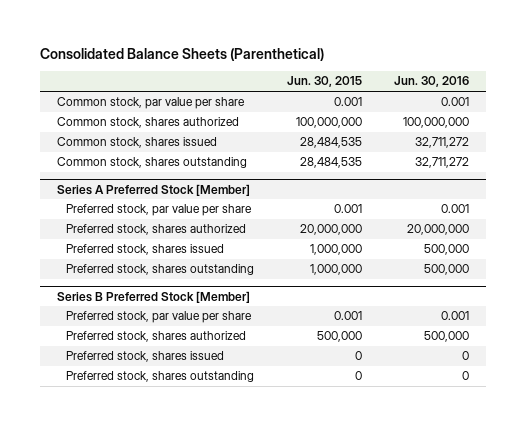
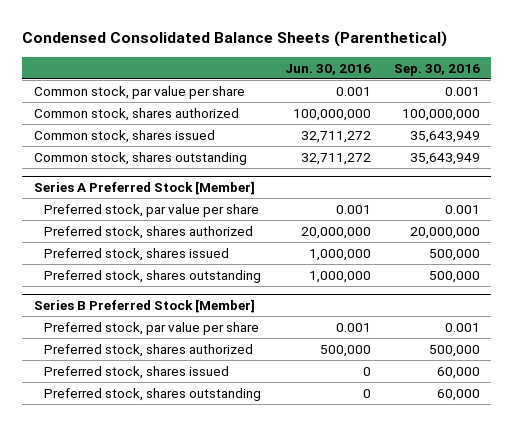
- Consolidated Balance Sheets (Parenthetical)
+ Condensed Consolidated Balance Sheets (Parenthetical)
- | Jun. 30, 2015 | Jun. 30, 2016
+ | Jun. 30, 2016 | Sep. 30, 2016
@ Series A Preferred Stock [Member]
- Preferred stock, shares issued | 1,000,000 | 500,000
- Preferred stock, shares outstanding | 1,000,000 | 500,000
+ Preferred stock, shares issued | 1,000,000 | 500,000
+ Preferred stock, shares outstanding | 1,000,000 | 500,000

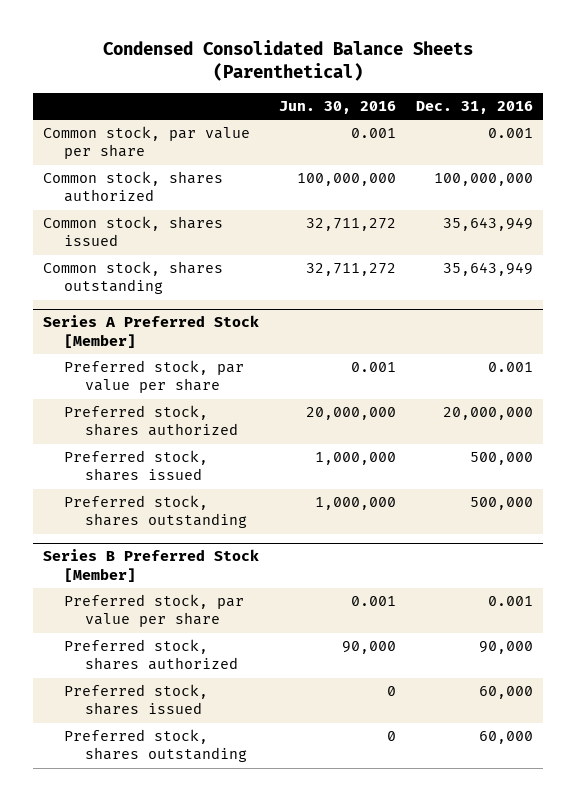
- | Jun. 30, 2016 | Sep. 30, 2016
+ | Jun. 30, 2016 | Dec. 31, 2016
@ Series B Preferred Stock [Member]
- Preferred stock, shares authorized | 500,000 | 500,000
+ Preferred stock, shares authorized | 90,000 | 90,000

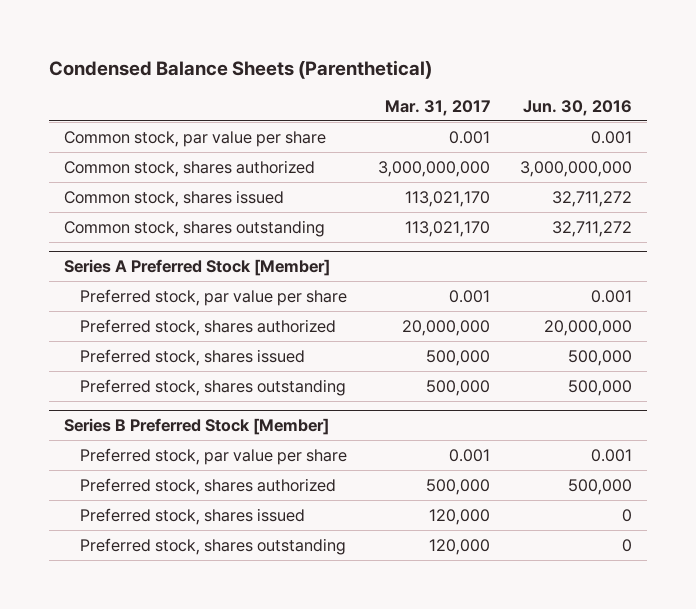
- Condensed Consolidated Balance Sheets (Parenthetical)
+ Condensed Balance Sheets (Parenthetical)
- | Jun. 30, 2016 | Dec. 31, 2016
+ | Mar. 31, 2017 | Jun. 30, 2016
- Common stock, shares authorized | 100,000,000 | 100,000,000
+ Common stock, shares authorized | 3,000,000,000 | 3,000,000,000
@ Series A Preferred Stock [Member]
- Preferred stock, shares issued | 1,000,000 | 500,000
- Preferred stock, shares outstanding | 1,000,000 | 500,000
+ Preferred stock, shares issued | 500,000 | 500,000
+ Preferred stock, shares outstanding | 500,000 | 500,000
@ Series B Preferred Stock [Member]
- Preferred stock, shares authorized | 90,000 | 90,000
+ Preferred stock, shares authorized | 500,000 | 500,000

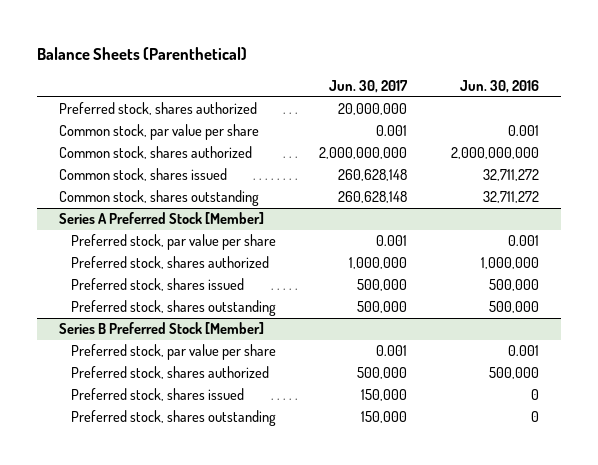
- Condensed Balance Sheets (Parenthetical)
+ Balance Sheets (Parenthetical)
- | Mar. 31, 2017 | Jun. 30, 2016
+ | Jun. 30, 2017 | Jun. 30, 2016
+ Preferred stock, shares authorized | 20,000,000 |
- Common stock, shares authorized | 3,000,000,000 | 3,000,000,000
+ Common stock, shares authorized | 2,000,000,000 | 2,000,000,000
@ Series A Preferred Stock [Member]
- Preferred stock, shares authorized | 20,000,000 | 20,000,000
+ Preferred stock, shares authorized | 1,000,000 | 1,000,000

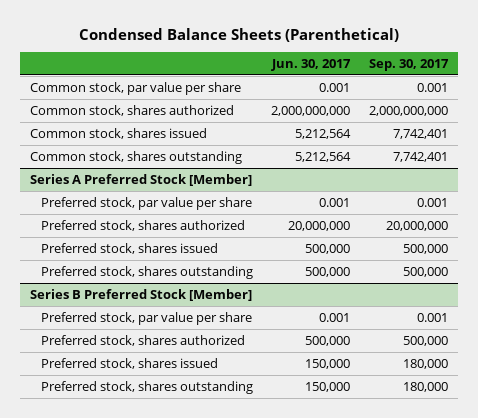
- Balance Sheets (Parenthetical)
+ Condensed Balance Sheets (Parenthetical)
- | Jun. 30, 2017 | Jun. 30, 2016
+ | Jun. 30, 2017 | Sep. 30, 2017
- Preferred stock, shares authorized | 20,000,000 |
- Common stock, shares issued | 260,628,148 | 32,711,272
- Common stock, shares outstanding | 260,628,148 | 32,711,272
+ Common stock, shares issued | 5,212,564 | 7,742,401
+ Common stock, shares outstanding | 5,212,564 | 7,742,401
@ Series A Preferred Stock [Member]
- Preferred stock, shares authorized | 1,000,000 | 1,000,000
+ Preferred stock, shares authorized | 20,000,000 | 20,000,000

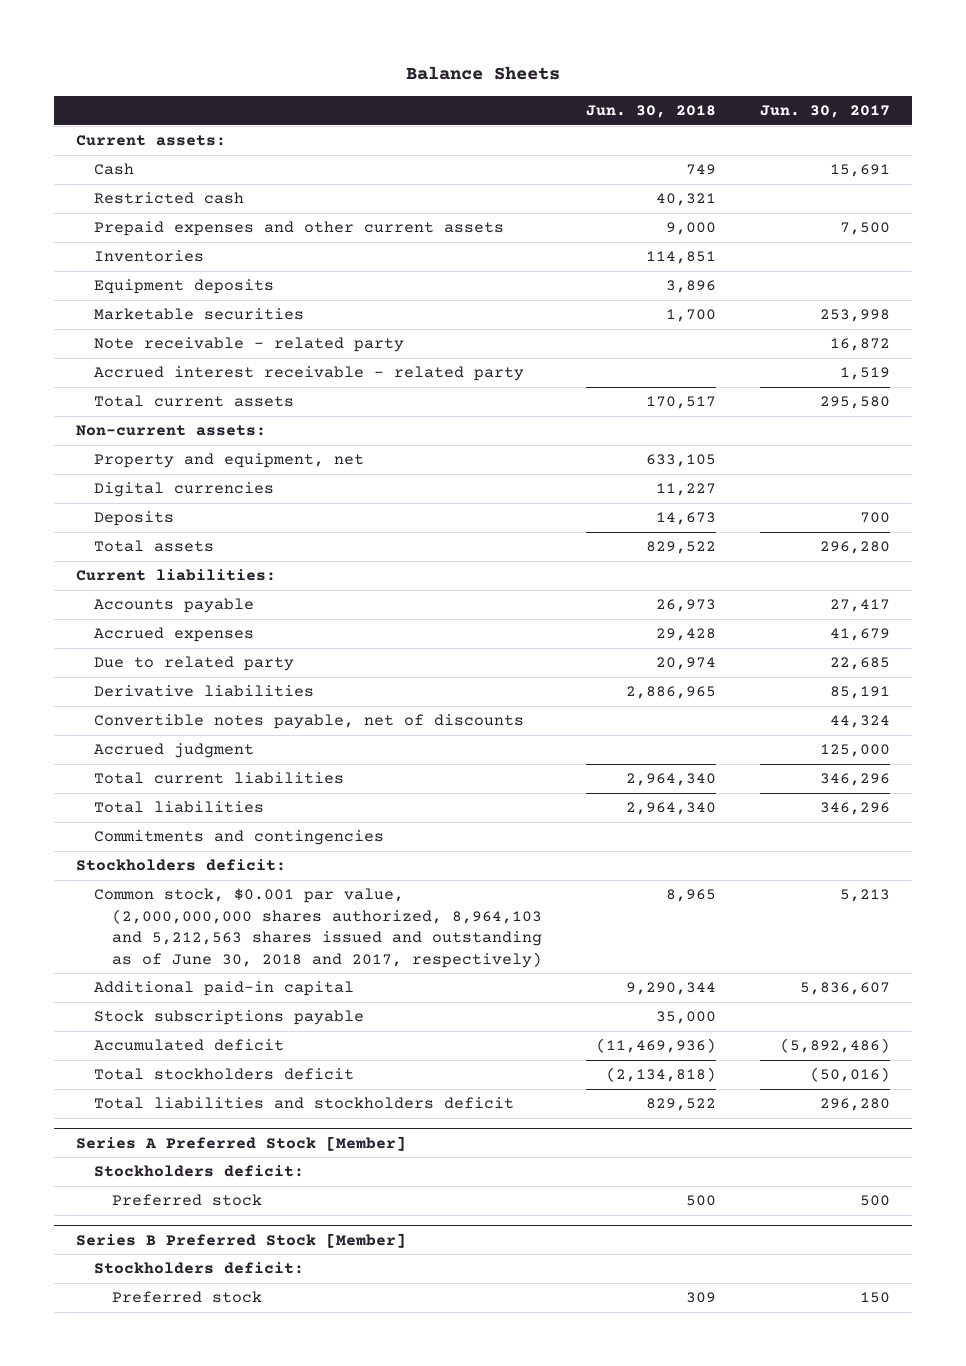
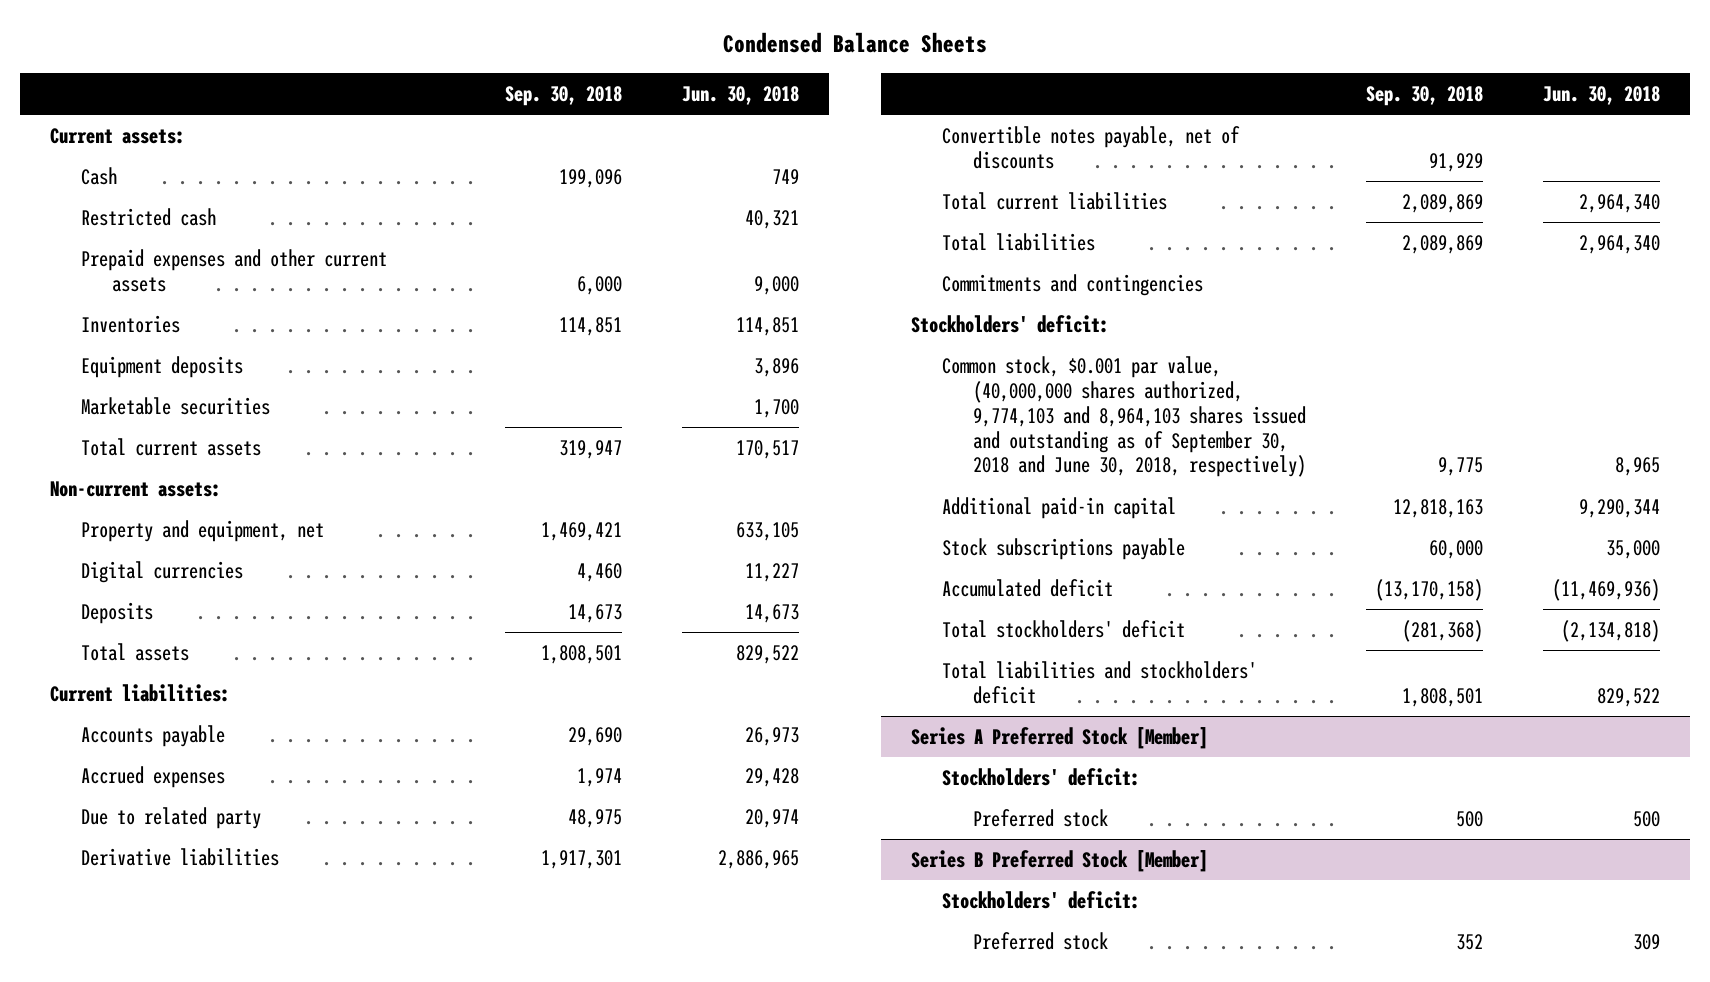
- Balance Sheets
+ Condensed Balance Sheets
- | Jun. 30, 2018 | Jun. 30, 2017
+ | Sep. 30, 2018 | Jun. 30, 2018
- Note receivable - related party | | 16,872
- Accrued interest receivable - related party | | 1,519
- Accrued judgment | | 125,000
- Stockholders deficit:
- Common stock, $0.001 par value, (2,000,000,000 shares authorized, 8,964,103 and 5,212,563 shares issued and outstanding as of June 30, 2018 and 2017, respectively) | 8,965 | 5,213
+ Stockholders' deficit:
+ Common stock, $0.001 par value, (40,000,000 shares authorized, 9,774,103 and 8,964,103 shares issued and outstanding as of September 30, 2018 and June 30, 2018, respectively) | 9,775 | 8,965
- Total stockholders deficit | (2,134,818) | (50,016)
- Total liabilities and stockholders deficit | 829,522 | 296,280
+ Total stockholders' deficit | (281,368) | (2,134,818)
+ Total liabilities and stockholders' deficit | 1,808,501 | 829,522
@ Series A Preferred Stock [Member]
- Stockholders deficit:
+ Stockholders' deficit:
@ Series B Preferred Stock [Member]
- Stockholders deficit:
+ Stockholders' deficit:

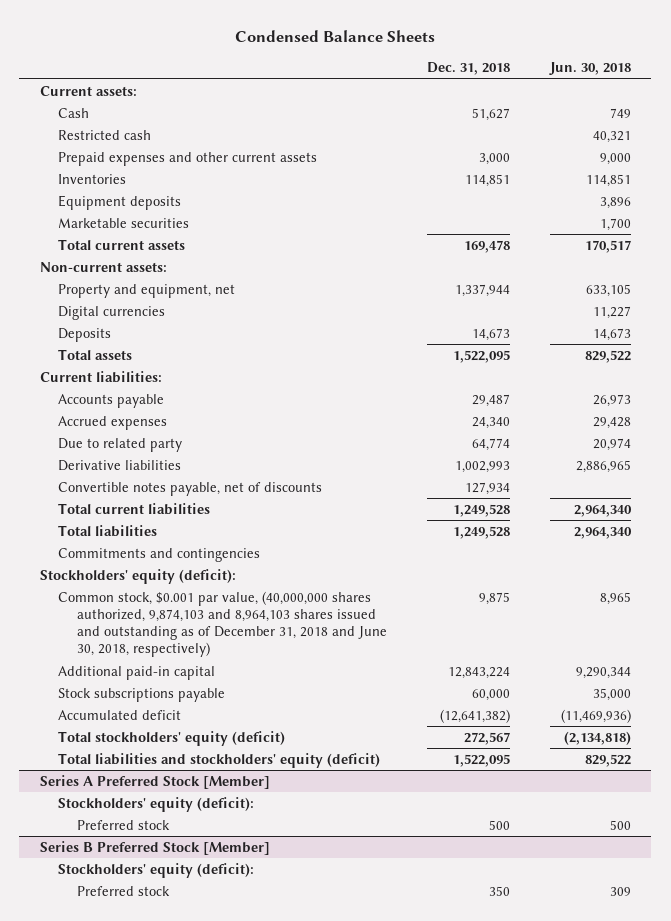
- | Sep. 30, 2018 | Jun. 30, 2018
+ | Dec. 31, 2018 | Jun. 30, 2018
- Stockholders' deficit:
- Common stock, $0.001 par value, (40,000,000 shares authorized, 9,774,103 and 8,964,103 shares issued and outstanding as of September 30, 2018 and June 30, 2018, respectively) | 9,775 | 8,965
+ Stockholders' equity (deficit):
+ Common stock, $0.001 par value, (40,000,000 shares authorized, 9,874,103 and 8,964,103 shares issued and outstanding as of December 31, 2018 and June 30, 2018, respectively) | 9,875 | 8,965
- Total stockholders' deficit | (281,368) | (2,134,818)
- Total liabilities and stockholders' deficit | 1,808,501 | 829,522
+ Total stockholders' equity (deficit) | 272,567 | (2,134,818)
+ Total liabilities and stockholders' equity (deficit) | 1,522,095 | 829,522
@ Series A Preferred Stock [Member]
- Stockholders' deficit:
+ Stockholders' equity (deficit):
@ Series B Preferred Stock [Member]
- Stockholders' deficit:
+ Stockholders' equity (deficit):

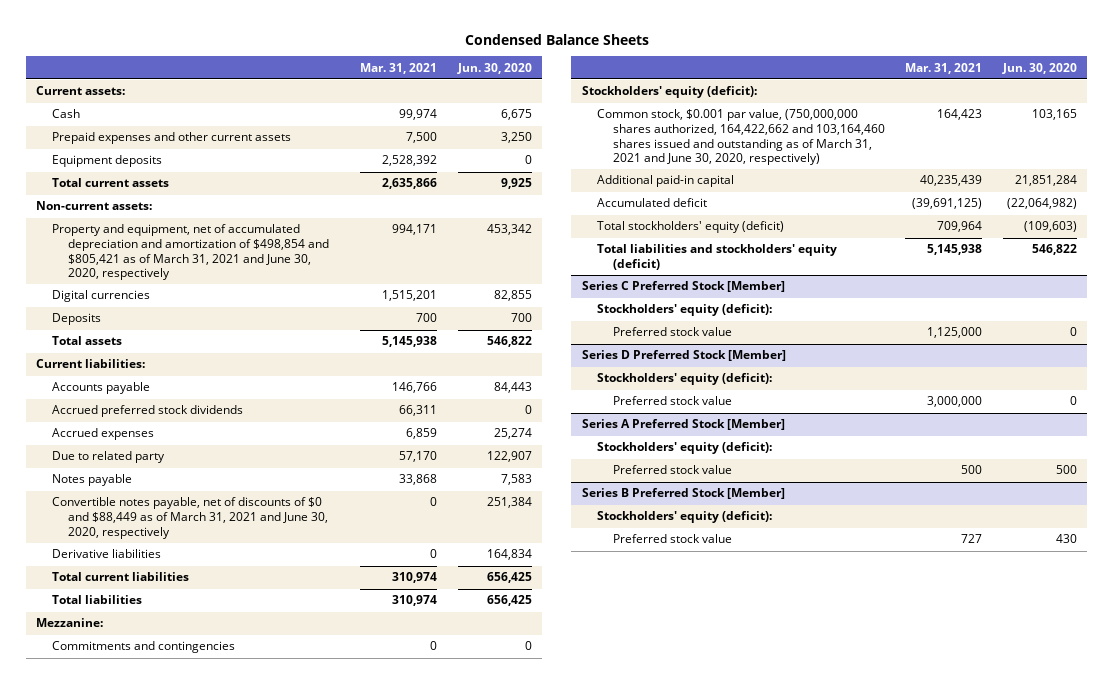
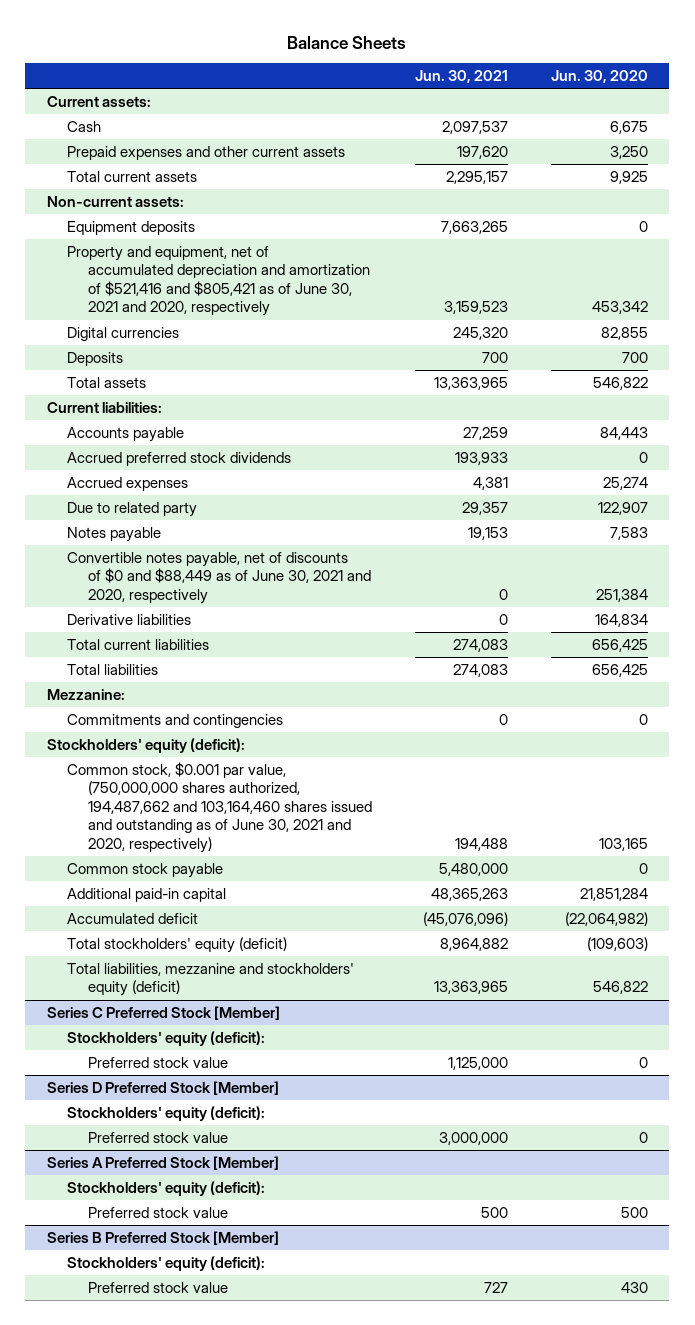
- Condensed Balance Sheets
+ Balance Sheets
- | Mar. 31, 2021 | Jun. 30, 2020
+ | Jun. 30, 2021 | Jun. 30, 2020
- Property and equipment, net of accumulated depreciation and amortization of $498,854 and $805,421 as of March 31, 2021 and June 30, 2020, respectively | 994,171 | 453,342
moved down: Equipment deposits | 7,663,265 | 0
+ Property and equipment, net of accumulated depreciation and amortization of $521,416 and $805,421 as of June 30, 2021 and 2020, respectively | 3,159,523 | 453,342
- Convertible notes payable, net of discounts of $0 and $88,449 as of March 31, 2021 and June 30, 2020, respectively | 0 | 251,384
+ Convertible notes payable, net of discounts of $0 and $88,449 as of June 30, 2021 and 2020, respectively | 0 | 251,384
- Common stock, $0.001 par value, (750,000,000 shares authorized, 164,422,662 and 103,164,460 shares issued and outstanding as of March 31, 2021 and June 30, 2020, respectively) | 164,423 | 103,165
+ Common stock, $0.001 par value, (750,000,000 shares authorized, 194,487,662 and 103,164,460 shares issued and outstanding as of June 30, 2021 and 2020, respectively) | 194,488 | 103,165
+ Common stock payable | 5,480,000 | 0
- Total liabilities and stockholders' equity (deficit) | 5,145,938 | 546,822
+ Total liabilities, mezzanine and stockholders' equity (deficit) | 13,363,965 | 546,822

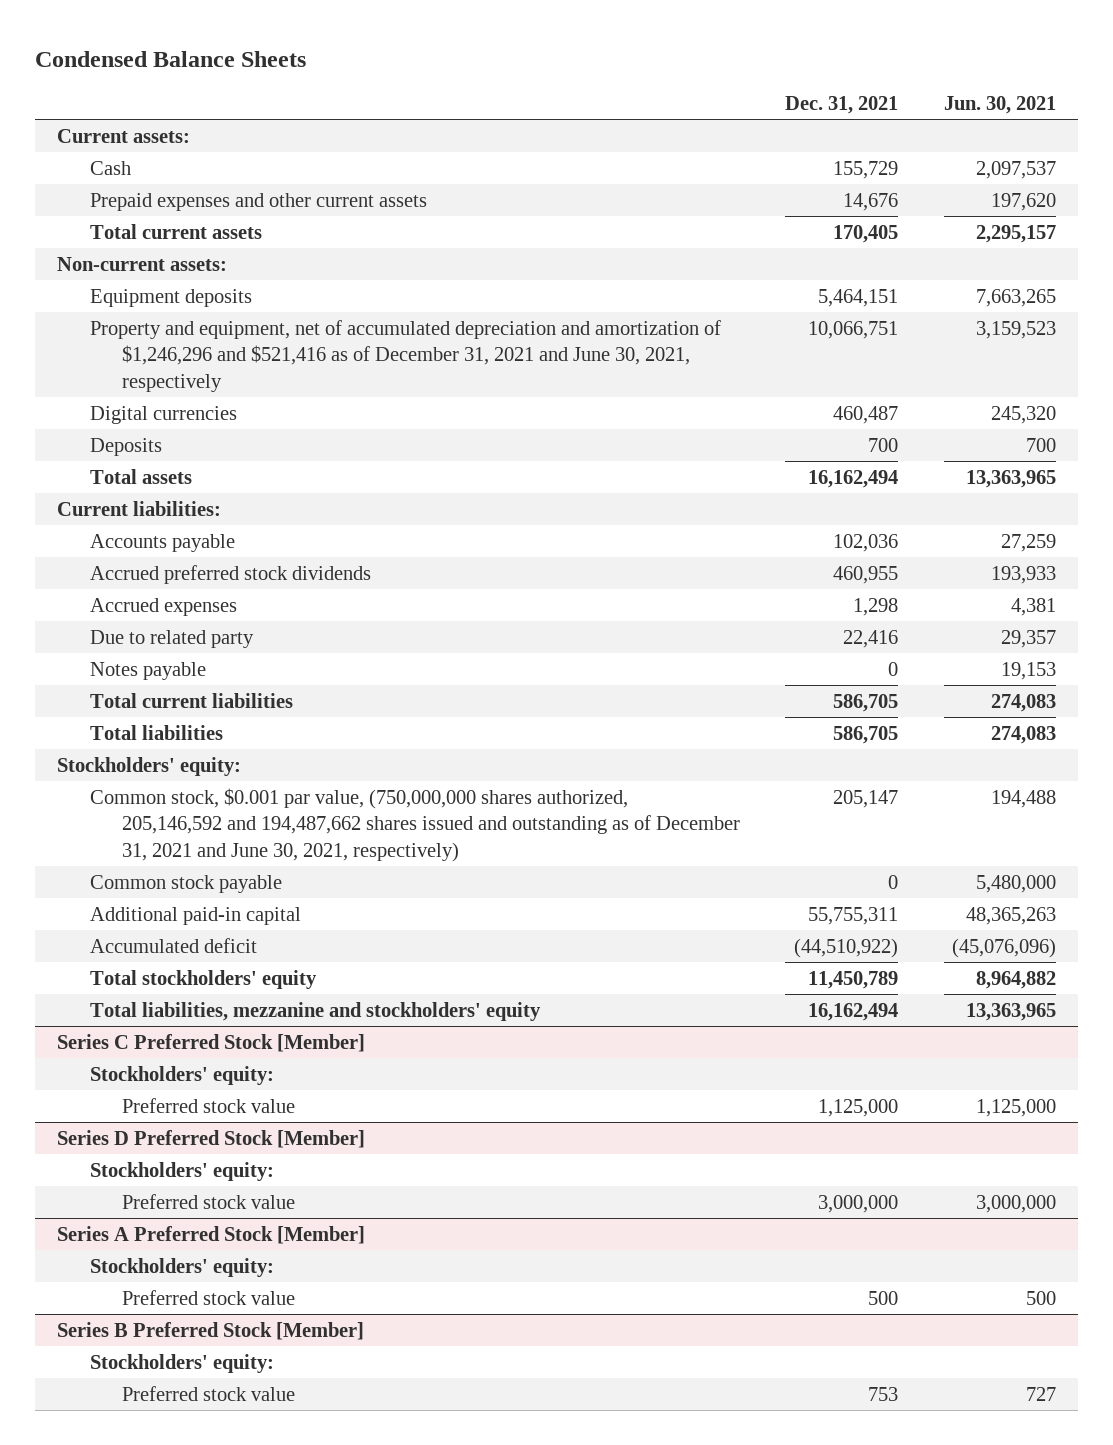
- Balance Sheets
+ Condensed Balance Sheets
- | Jun. 30, 2021 | Jun. 30, 2020
+ | Dec. 31, 2021 | Jun. 30, 2021
- Property and equipment, net of accumulated depreciation and amortization of $521,416 and $805,421 as of June 30, 2021 and 2020, respectively | 3,159,523 | 453,342
+ Property and equipment, net of accumulated depreciation and amortization of $1,246,296 and $521,416 as of December 31, 2021 and June 30, 2021, respectively | 10,066,751 | 3,159,523
- Convertible notes payable, net of discounts of $0 and $88,449 as of June 30, 2021 and 2020, respectively | 0 | 251,384
- Derivative liabilities | 0 | 164,834
- Mezzanine:
- Commitments and contingencies | 0 | 0
- Stockholders' equity (deficit):
- Common stock, $0.001 par value, (750,000,000 shares authorized, 194,487,662 and 103,164,460 shares issued and outstanding as of June 30, 2021 and 2020, respectively) | 194,488 | 103,165
+ Stockholders' equity:
+ Common stock, $0.001 par value, (750,000,000 shares authorized, 205,146,592 and 194,487,662 shares issued and outstanding as of December 31, 2021 and June 30, 2021, respectively) | 205,147 | 194,488
- Total stockholders' equity (deficit) | 8,964,882 | (109,603)
- Total liabilities, mezzanine and stockholders' equity (deficit) | 13,363,965 | 546,822
+ Total stockholders' equity | 11,450,789 | 8,964,882
+ Total liabilities, mezzanine and stockholders' equity | 16,162,494 | 13,363,965
@ Series C Preferred Stock [Member]
- Stockholders' equity (deficit):
+ Stockholders' equity:
@ Series D Preferred Stock [Member]
- Stockholders' equity (deficit):
+ Stockholders' equity:
@ Series A Preferred Stock [Member]
- Stockholders' equity (deficit):
+ Stockholders' equity:
@ Series B Preferred Stock [Member]
- Stockholders' equity (deficit):
+ Stockholders' equity:

